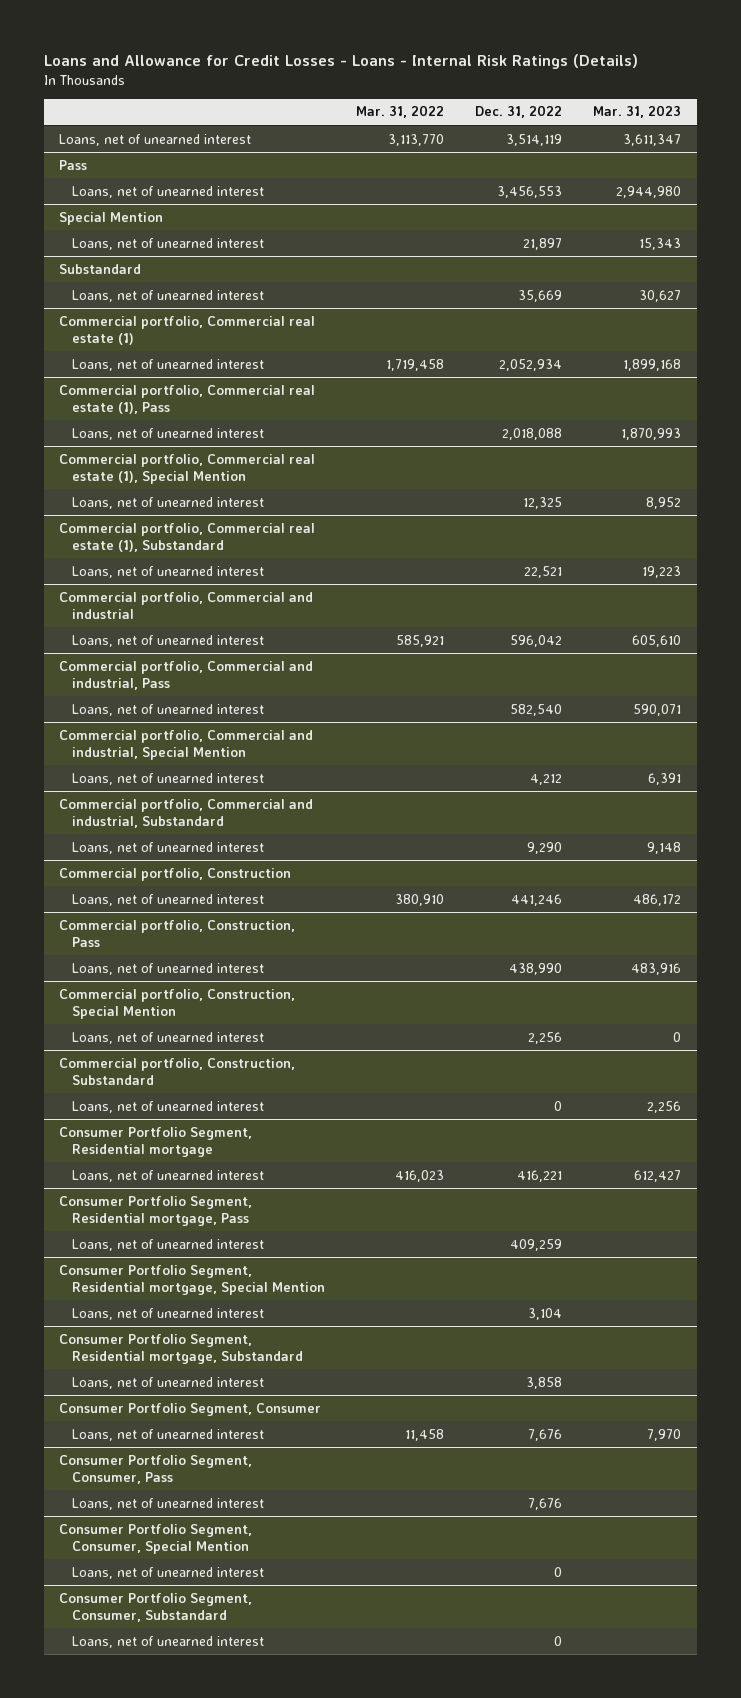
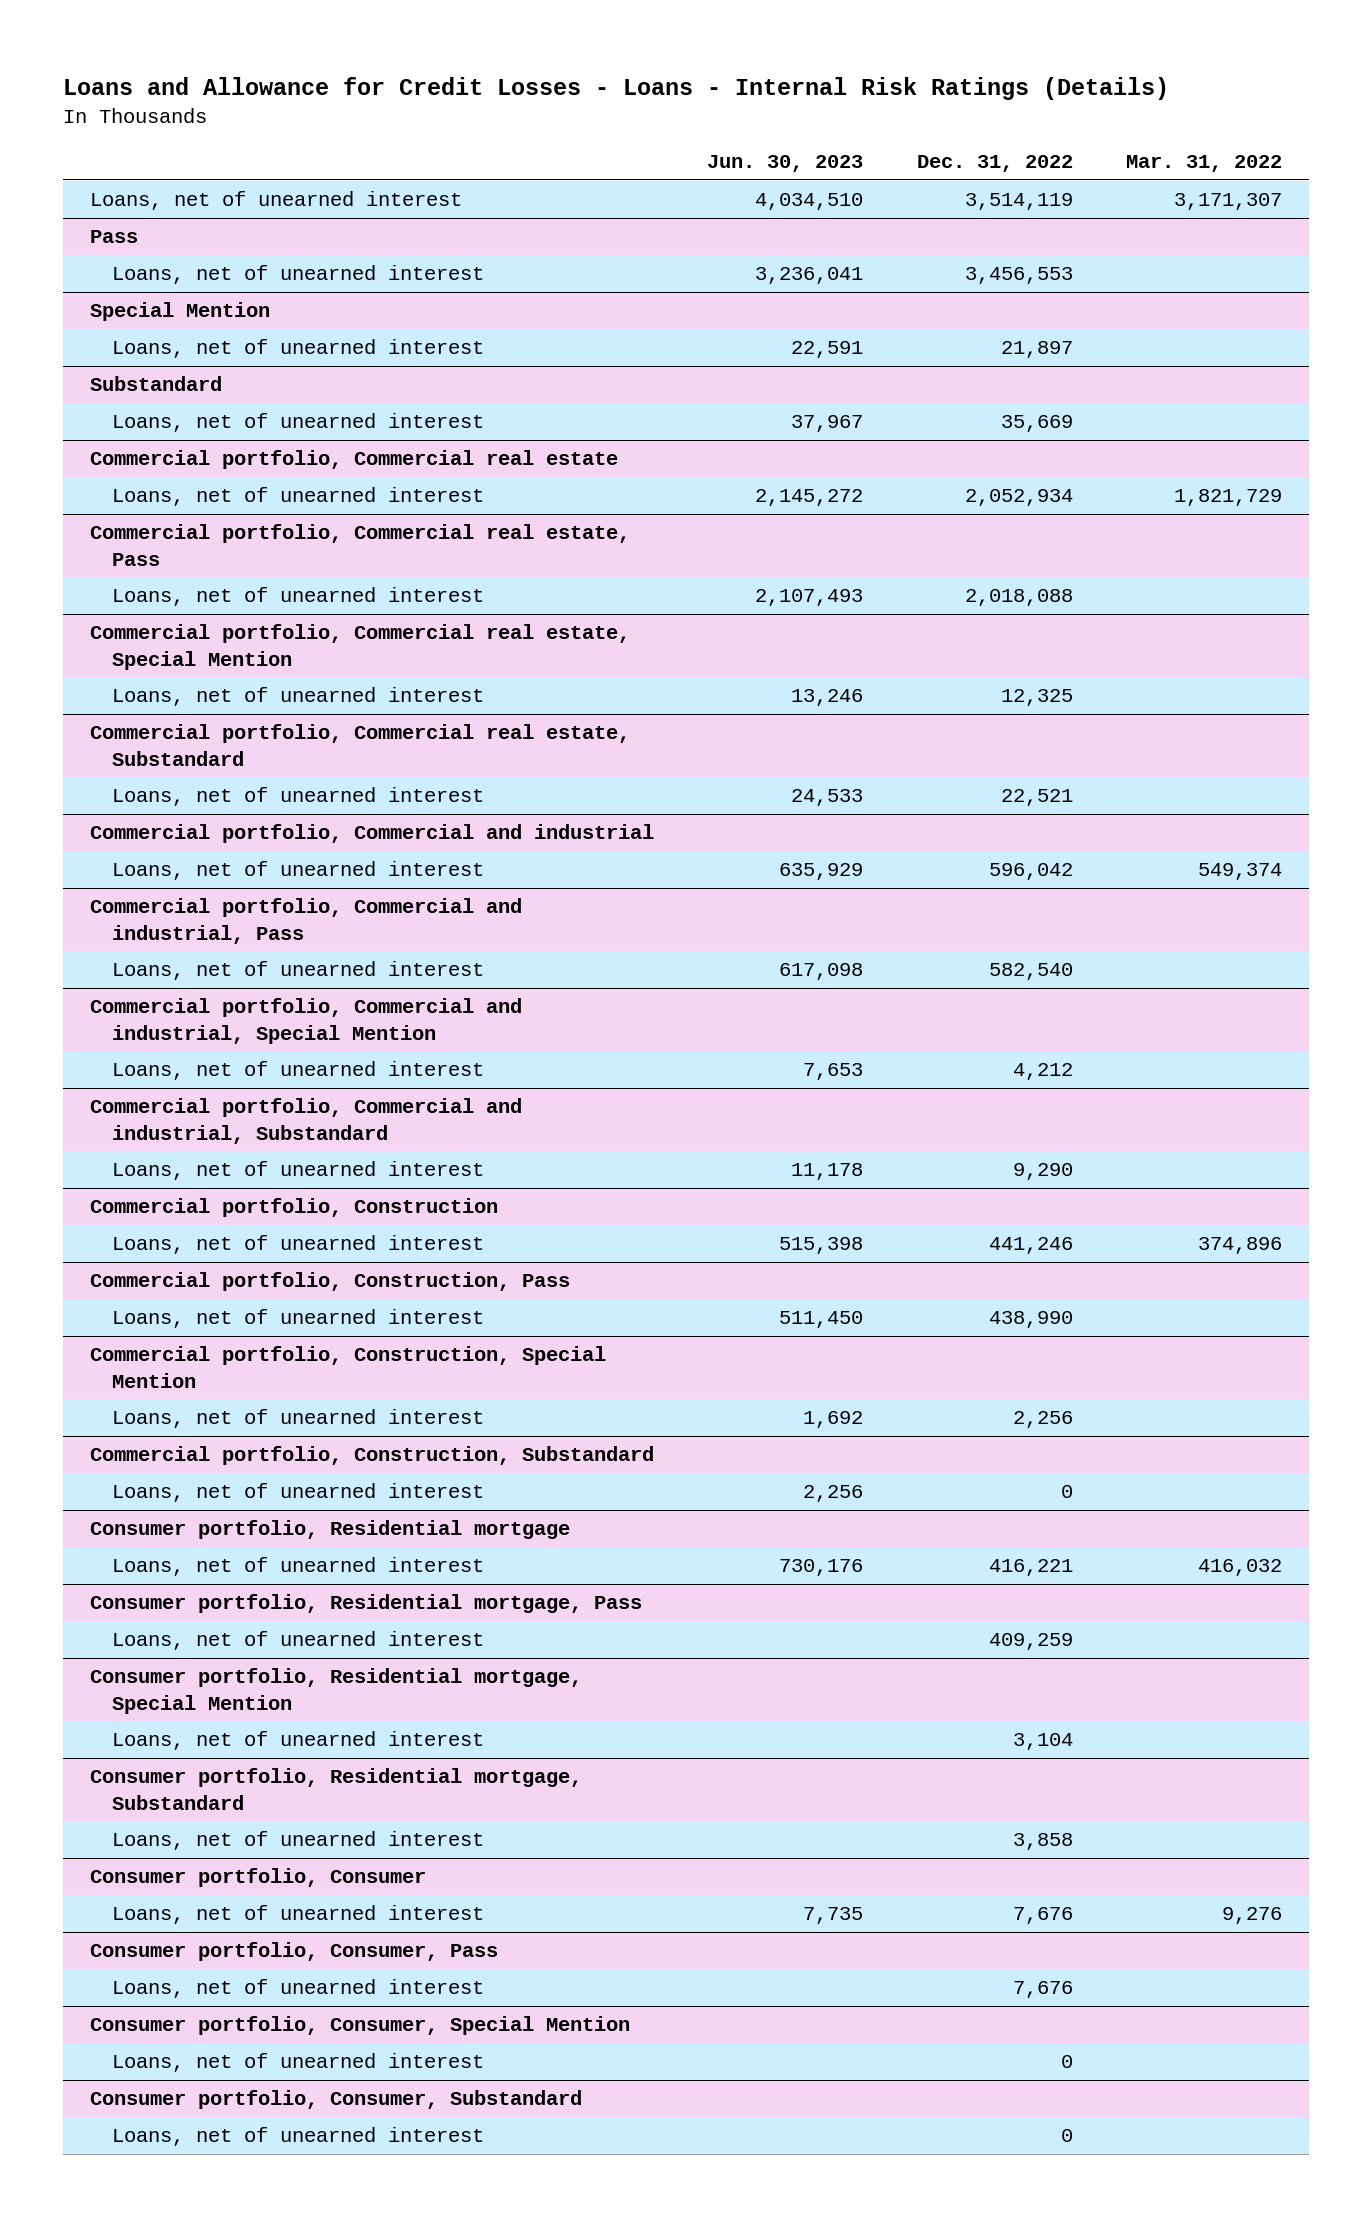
- | Mar. 31, 2022 | Dec. 31, 2022 | Mar. 31, 2023
+ | Jun. 30, 2023 | Dec. 31, 2022 | Mar. 31, 2022
- Loans, net of unearned interest | 3,113,770 | 3,514,119 | 3,611,347
+ Loans, net of unearned interest | 4,034,510 | 3,514,119 | 3,171,307
- Commercial portfolio, Commercial real estate (1)
- Loans, net of unearned interest | 1,719,458 | 2,052,934 | 1,899,168
- Commercial portfolio, Commercial real estate (1), Pass
+ Commercial portfolio, Commercial real estate
+ Loans, net of unearned interest | 2,145,272 | 2,052,934 | 1,821,729
+ Commercial portfolio, Commercial real estate, Pass
- Commercial portfolio, Commercial real estate (1), Special Mention
+ Commercial portfolio, Commercial real estate, Special Mention
- Commercial portfolio, Commercial real estate (1), Substandard
+ Commercial portfolio, Commercial real estate, Substandard
@ Commercial portfolio, Commercial and industrial
- Loans, net of unearned interest | 585,921 | 596,042 | 605,610
+ Loans, net of unearned interest | 635,929 | 596,042 | 549,374
@ Commercial portfolio, Construction
- Loans, net of unearned interest | 380,910 | 441,246 | 486,172
+ Loans, net of unearned interest | 515,398 | 441,246 | 374,896
- Consumer Portfolio Segment, Residential mortgage
- Loans, net of unearned interest | 416,023 | 416,221 | 612,427
- Consumer Portfolio Segment, Residential mortgage, Pass
+ Consumer portfolio, Residential mortgage
+ Loans, net of unearned interest | 730,176 | 416,221 | 416,032
+ Consumer portfolio, Residential mortgage, Pass
- Consumer Portfolio Segment, Residential mortgage, Special Mention
+ Consumer portfolio, Residential mortgage, Special Mention
- Consumer Portfolio Segment, Residential mortgage, Substandard
+ Consumer portfolio, Residential mortgage, Substandard
- Consumer Portfolio Segment, Consumer
- Loans, net of unearned interest | 11,458 | 7,676 | 7,970
- Consumer Portfolio Segment, Consumer, Pass
+ Consumer portfolio, Consumer
+ Loans, net of unearned interest | 7,735 | 7,676 | 9,276
+ Consumer portfolio, Consumer, Pass
- Consumer Portfolio Segment, Consumer, Special Mention
+ Consumer portfolio, Consumer, Special Mention
- Consumer Portfolio Segment, Consumer, Substandard
+ Consumer portfolio, Consumer, Substandard

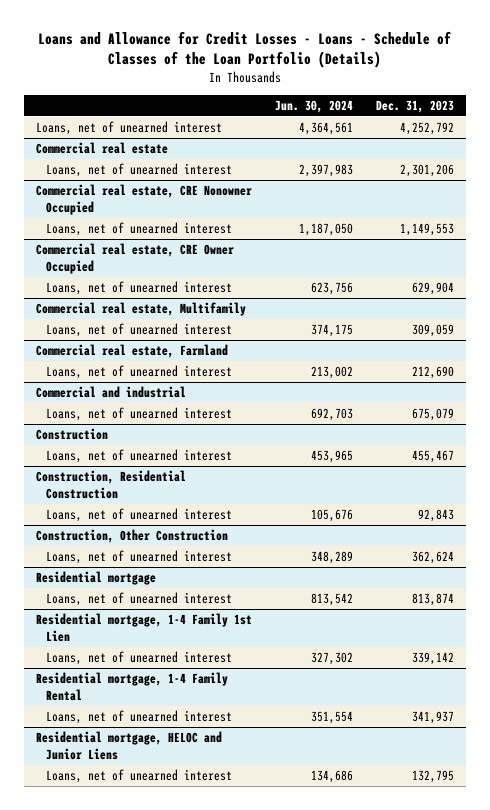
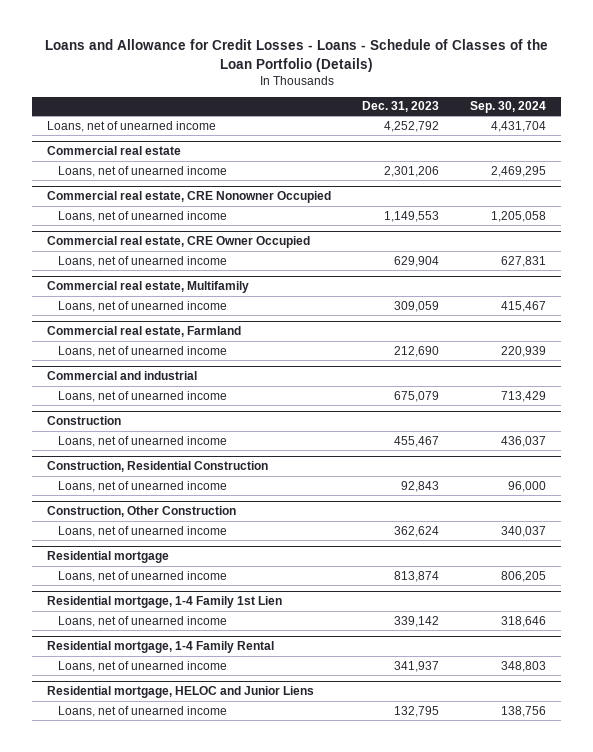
- | Jun. 30, 2024 | Dec. 31, 2023
+ | Dec. 31, 2023 | Sep. 30, 2024
- Loans, net of unearned interest | 4,364,561 | 4,252,792
+ Loans, net of unearned income | 4,252,792 | 4,431,704
@ Commercial real estate
- Loans, net of unearned interest | 2,397,983 | 2,301,206
+ Loans, net of unearned income | 2,301,206 | 2,469,295
@ Commercial real estate, CRE Nonowner Occupied
- Loans, net of unearned interest | 1,187,050 | 1,149,553
+ Loans, net of unearned income | 1,149,553 | 1,205,058
@ Commercial real estate, CRE Owner Occupied
- Loans, net of unearned interest | 623,756 | 629,904
+ Loans, net of unearned income | 629,904 | 627,831
@ Commercial real estate, Multifamily
- Loans, net of unearned interest | 374,175 | 309,059
+ Loans, net of unearned income | 309,059 | 415,467
@ Commercial real estate, Farmland
- Loans, net of unearned interest | 213,002 | 212,690
+ Loans, net of unearned income | 212,690 | 220,939
@ Commercial and industrial
- Loans, net of unearned interest | 692,703 | 675,079
+ Loans, net of unearned income | 675,079 | 713,429
@ Construction
- Loans, net of unearned interest | 453,965 | 455,467
+ Loans, net of unearned income | 455,467 | 436,037
@ Construction, Residential Construction
- Loans, net of unearned interest | 105,676 | 92,843
+ Loans, net of unearned income | 92,843 | 96,000
@ Construction, Other Construction
- Loans, net of unearned interest | 348,289 | 362,624
+ Loans, net of unearned income | 362,624 | 340,037
@ Residential mortgage
- Loans, net of unearned interest | 813,542 | 813,874
+ Loans, net of unearned income | 813,874 | 806,205
@ Residential mortgage, 1-4 Family 1st Lien
- Loans, net of unearned interest | 327,302 | 339,142
+ Loans, net of unearned income | 339,142 | 318,646
@ Residential mortgage, 1-4 Family Rental
- Loans, net of unearned interest | 351,554 | 341,937
+ Loans, net of unearned income | 341,937 | 348,803
@ Residential mortgage, HELOC and Junior Liens
- Loans, net of unearned interest | 134,686 | 132,795
+ Loans, net of unearned income | 132,795 | 138,756

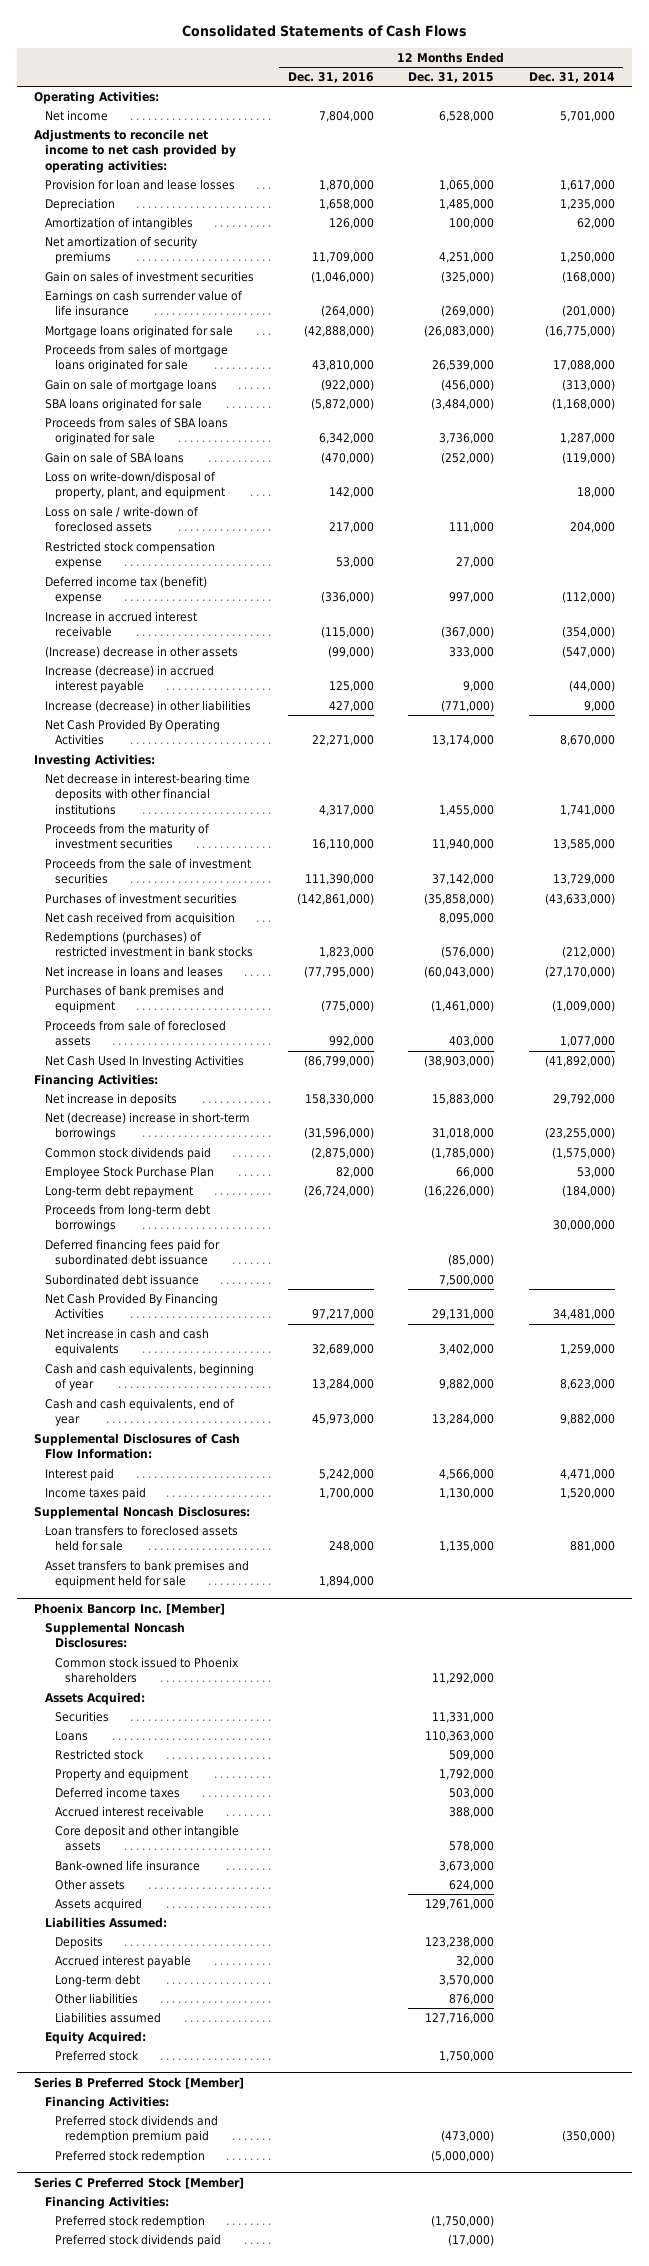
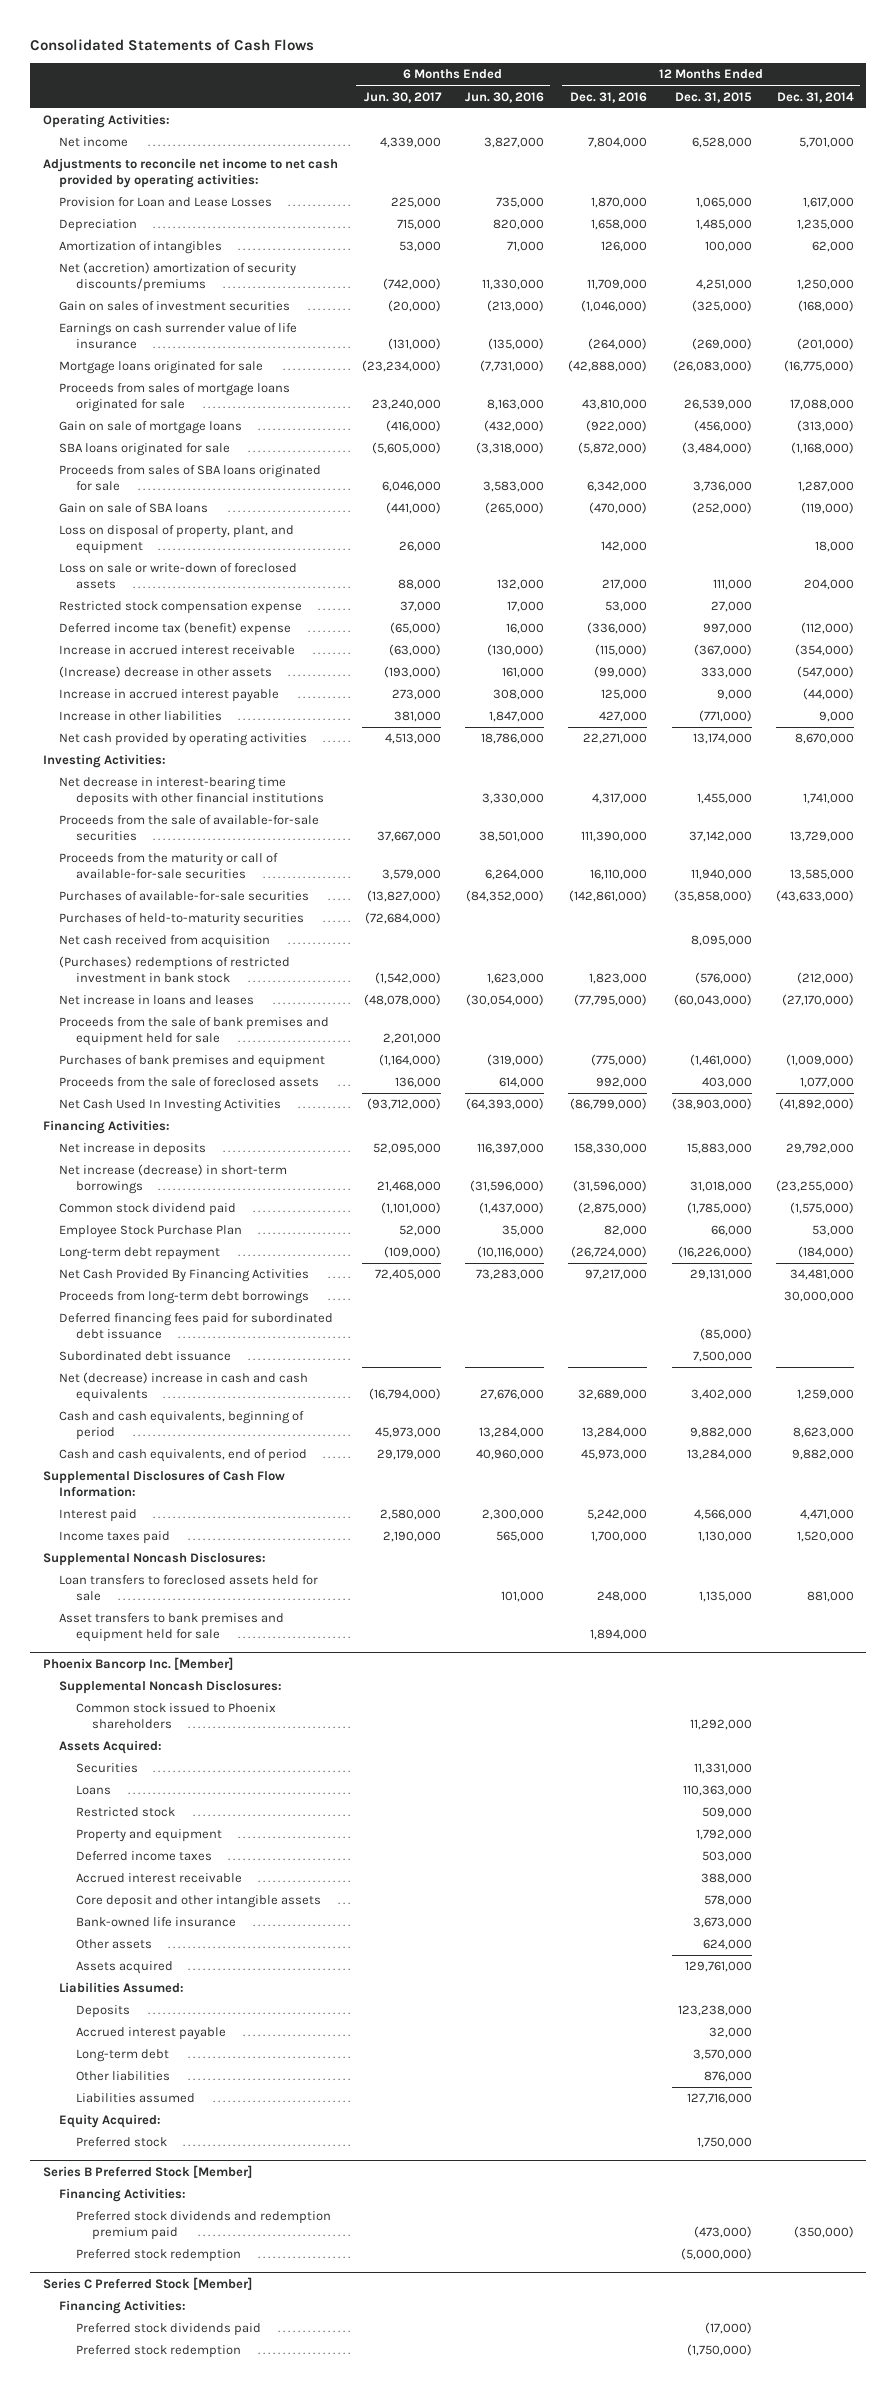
- | 12 Months Ended Dec. 31, 2016 | 12 Months Ended Dec. 31, 2015 | 12 Months Ended Dec. 31, 2014
+ | 6 Months Ended Jun. 30, 2017 | 6 Months Ended Jun. 30, 2016 | 12 Months Ended Dec. 31, 2016 | 12 Months Ended Dec. 31, 2015 | 12 Months Ended Dec. 31, 2014
- Provision for loan and lease losses | 1,870,000 | 1,065,000 | 1,617,000
+ Provision for Loan and Lease Losses | 225,000 | 735,000 | 1,870,000 | 1,065,000 | 1,617,000
- Net amortization of security premiums | 11,709,000 | 4,251,000 | 1,250,000
+ Net (accretion) amortization of security discounts/premiums | (742,000) | 11,330,000 | 11,709,000 | 4,251,000 | 1,250,000
- Loss on write-down/disposal of property, plant, and equipment | 142,000 | | 18,000
- Loss on sale / write-down of foreclosed assets | 217,000 | 111,000 | 204,000
+ Loss on disposal of property, plant, and equipment | 26,000 | | 142,000 | | 18,000
+ Loss on sale or write-down of foreclosed assets | 88,000 | 132,000 | 217,000 | 111,000 | 204,000
- Increase (decrease) in accrued interest payable | 125,000 | 9,000 | (44,000)
- Increase (decrease) in other liabilities | 427,000 | (771,000) | 9,000
- Net Cash Provided By Operating Activities | 22,271,000 | 13,174,000 | 8,670,000
+ Increase in accrued interest payable | 273,000 | 308,000 | 125,000 | 9,000 | (44,000)
+ Increase in other liabilities | 381,000 | 1,847,000 | 427,000 | (771,000) | 9,000
+ Net cash provided by operating activities | 4,513,000 | 18,786,000 | 22,271,000 | 13,174,000 | 8,670,000
- Proceeds from the maturity of investment securities | 16,110,000 | 11,940,000 | 13,585,000
- Proceeds from the sale of investment securities | 111,390,000 | 37,142,000 | 13,729,000
- Purchases of investment securities | (142,861,000) | (35,858,000) | (43,633,000)
+ Proceeds from the sale of available-for-sale securities | 37,667,000 | 38,501,000 | 111,390,000 | 37,142,000 | 13,729,000
+ Proceeds from the maturity or call of available-for-sale securities | 3,579,000 | 6,264,000 | 16,110,000 | 11,940,000 | 13,585,000
+ Purchases of available-for-sale securities | (13,827,000) | (84,352,000) | (142,861,000) | (35,858,000) | (43,633,000)
+ Purchases of held-to-maturity securities | (72,684,000) | | | |
- Redemptions (purchases) of restricted investment in bank stocks | 1,823,000 | (576,000) | (212,000)
+ (Purchases) redemptions of restricted investment in bank stock | (1,542,000) | 1,623,000 | 1,823,000 | (576,000) | (212,000)
+ Proceeds from the sale of bank premises and equipment held for sale | 2,201,000 | | | |
- Proceeds from sale of foreclosed assets | 992,000 | 403,000 | 1,077,000
+ Proceeds from the sale of foreclosed assets | 136,000 | 614,000 | 992,000 | 403,000 | 1,077,000
- Net (decrease) increase in short-term borrowings | (31,596,000) | 31,018,000 | (23,255,000)
- Common stock dividends paid | (2,875,000) | (1,785,000) | (1,575,000)
+ Net increase (decrease) in short-term borrowings | 21,468,000 | (31,596,000) | (31,596,000) | 31,018,000 | (23,255,000)
+ Common stock dividend paid | (1,101,000) | (1,437,000) | (2,875,000) | (1,785,000) | (1,575,000)
moved up: Net Cash Provided By Financing Activities | 72,405,000 | 73,283,000 | 97,217,000 | 29,131,000 | 34,481,000
- Net increase in cash and cash equivalents | 32,689,000 | 3,402,000 | 1,259,000
- Cash and cash equivalents, beginning of year | 13,284,000 | 9,882,000 | 8,623,000
- Cash and cash equivalents, end of year | 45,973,000 | 13,284,000 | 9,882,000
+ Net (decrease) increase in cash and cash equivalents | (16,794,000) | 27,676,000 | 32,689,000 | 3,402,000 | 1,259,000
+ Cash and cash equivalents, beginning of period | 45,973,000 | 13,284,000 | 13,284,000 | 9,882,000 | 8,623,000
+ Cash and cash equivalents, end of period | 29,179,000 | 40,960,000 | 45,973,000 | 13,284,000 | 9,882,000
@ Series C Preferred Stock [Member]
moved down: Preferred stock redemption | | | | (1,750,000) |

